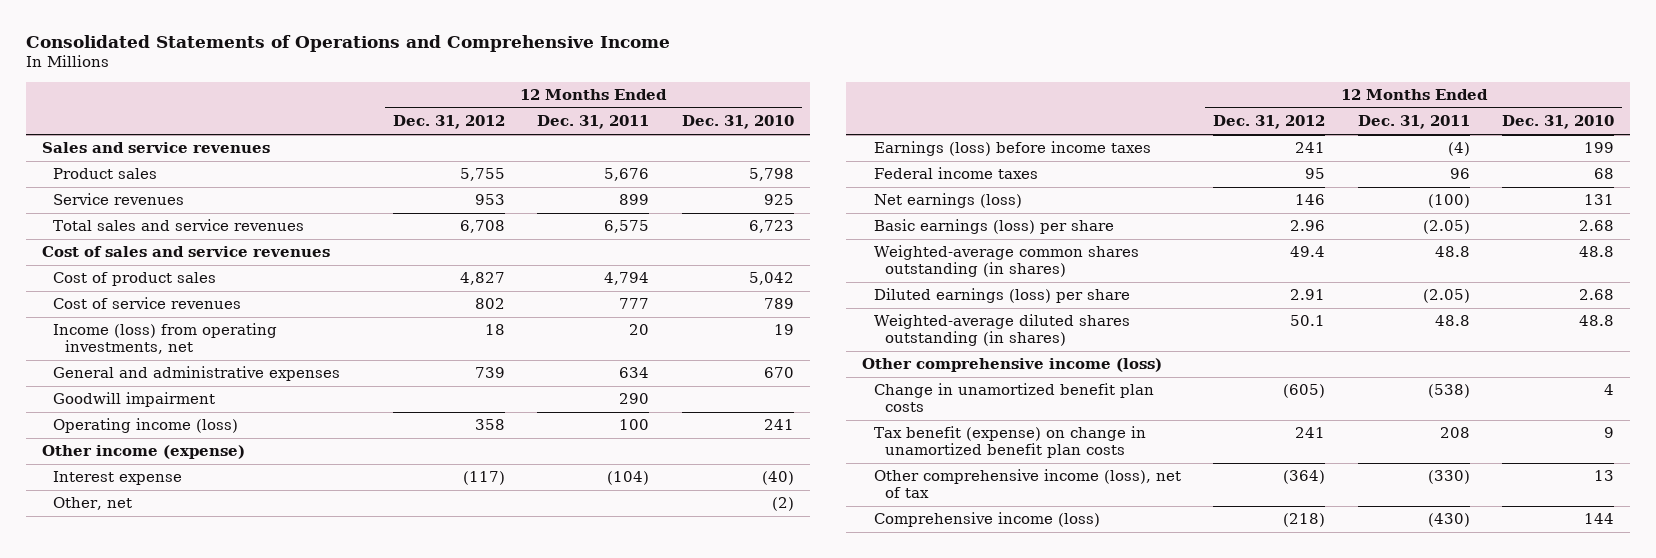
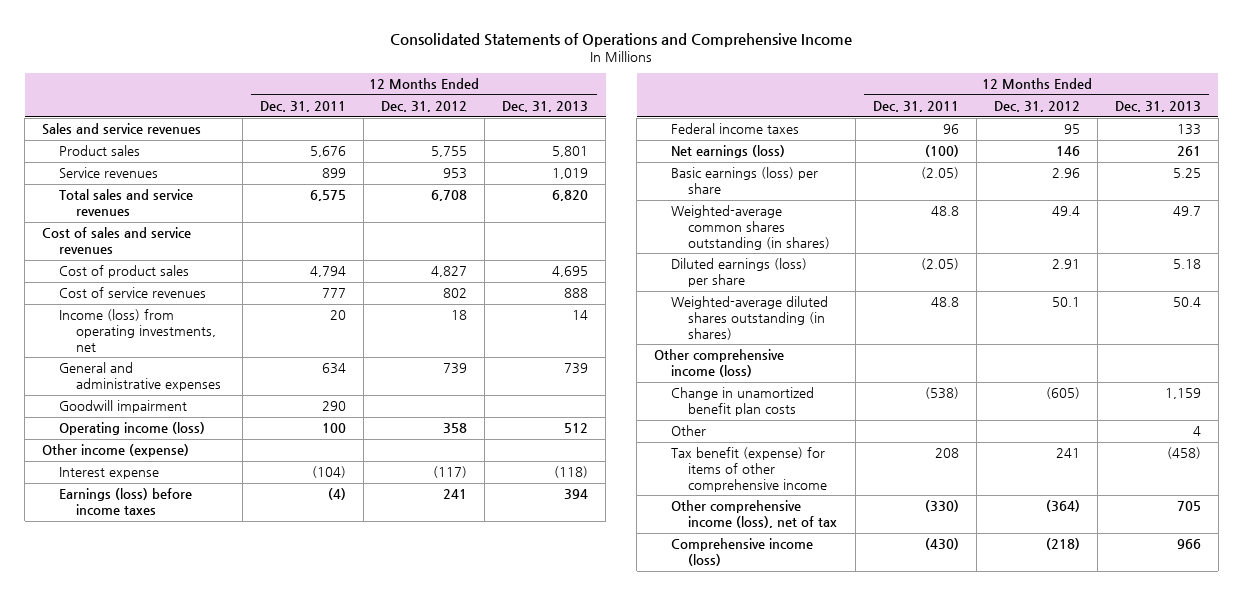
- | 12 Months Ended Dec. 31, 2012 | 12 Months Ended Dec. 31, 2011 | 12 Months Ended Dec. 31, 2010
+ | 12 Months Ended Dec. 31, 2011 | 12 Months Ended Dec. 31, 2012 | 12 Months Ended Dec. 31, 2013
- Other, net | | | (2)
- Tax benefit (expense) on change in unamortized benefit plan costs | 241 | 208 | 9
+ Other | | | 4
+ Tax benefit (expense) for items of other comprehensive income | 208 | 241 | (458)

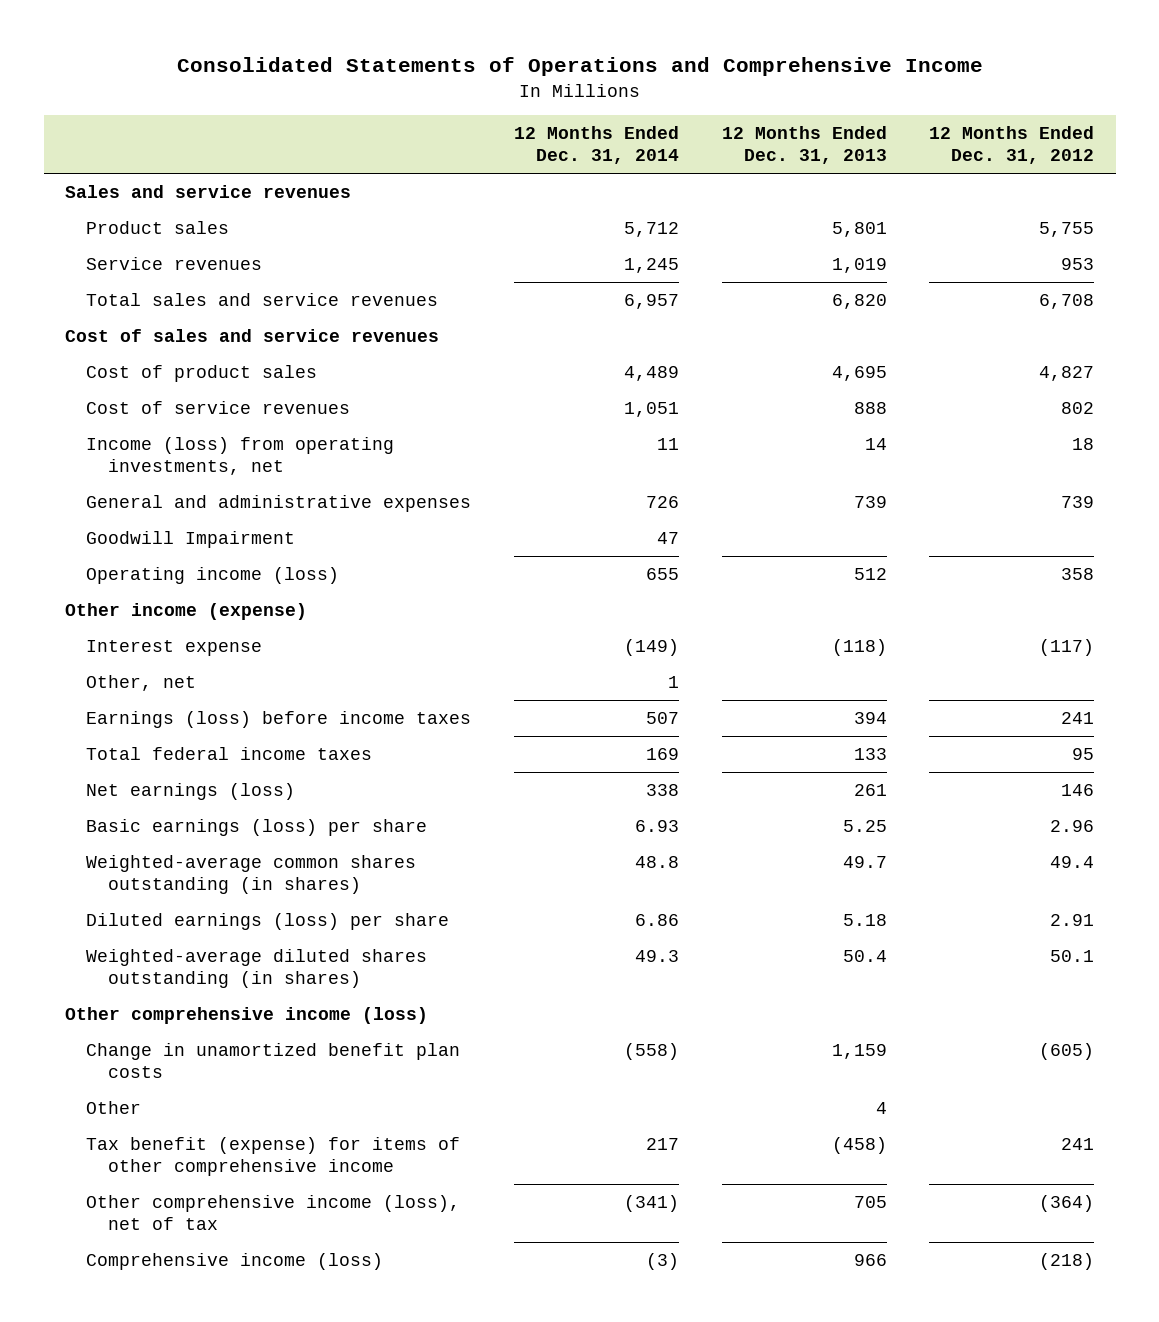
- | 12 Months Ended Dec. 31, 2011 | 12 Months Ended Dec. 31, 2012 | 12 Months Ended Dec. 31, 2013
+ | 12 Months Ended Dec. 31, 2014 | 12 Months Ended Dec. 31, 2013 | 12 Months Ended Dec. 31, 2012
- Goodwill impairment | 290 | |
+ Goodwill Impairment | 47 | |
+ Other, net | 1 | |
- Federal income taxes | 96 | 95 | 133
+ Total federal income taxes | 169 | 133 | 95

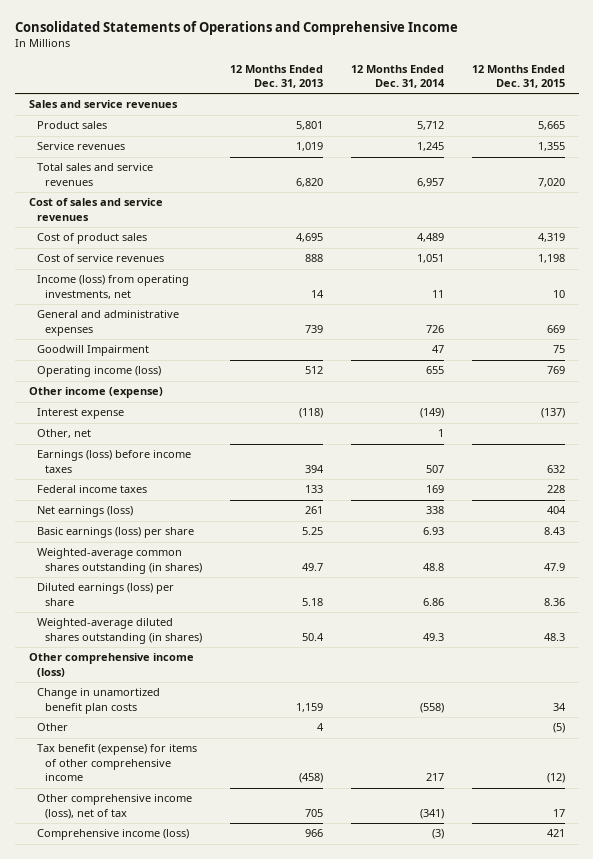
- | 12 Months Ended Dec. 31, 2014 | 12 Months Ended Dec. 31, 2013 | 12 Months Ended Dec. 31, 2012
+ | 12 Months Ended Dec. 31, 2013 | 12 Months Ended Dec. 31, 2014 | 12 Months Ended Dec. 31, 2015
- Total federal income taxes | 169 | 133 | 95
+ Federal income taxes | 133 | 169 | 228

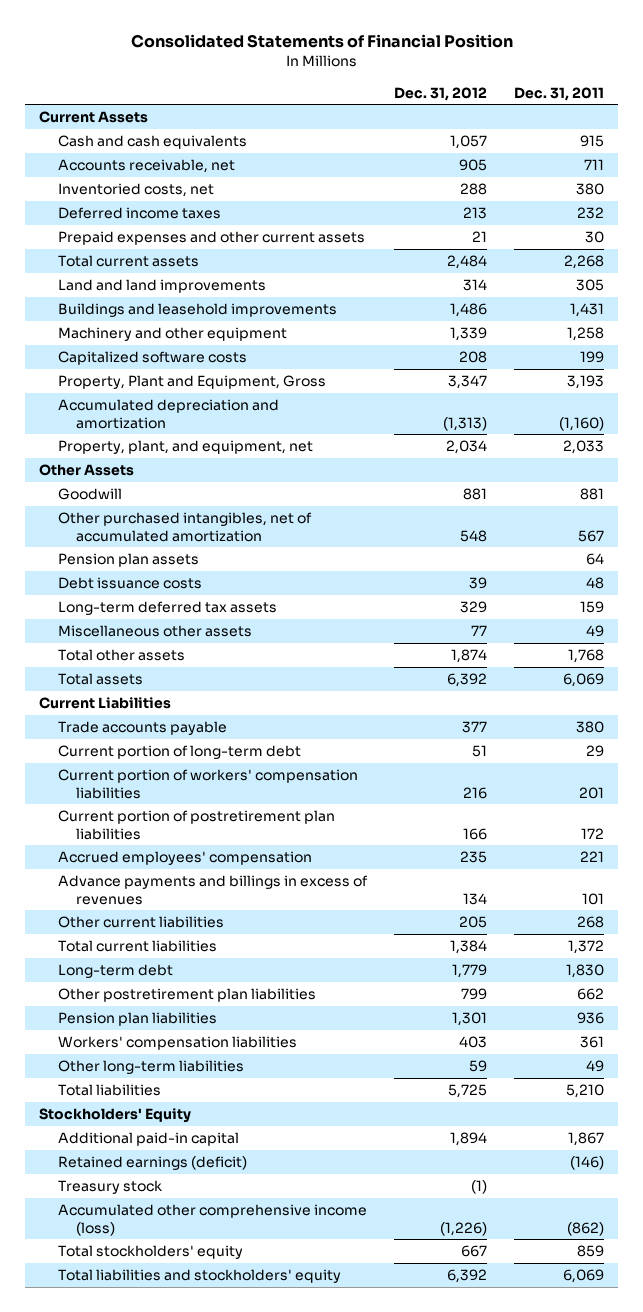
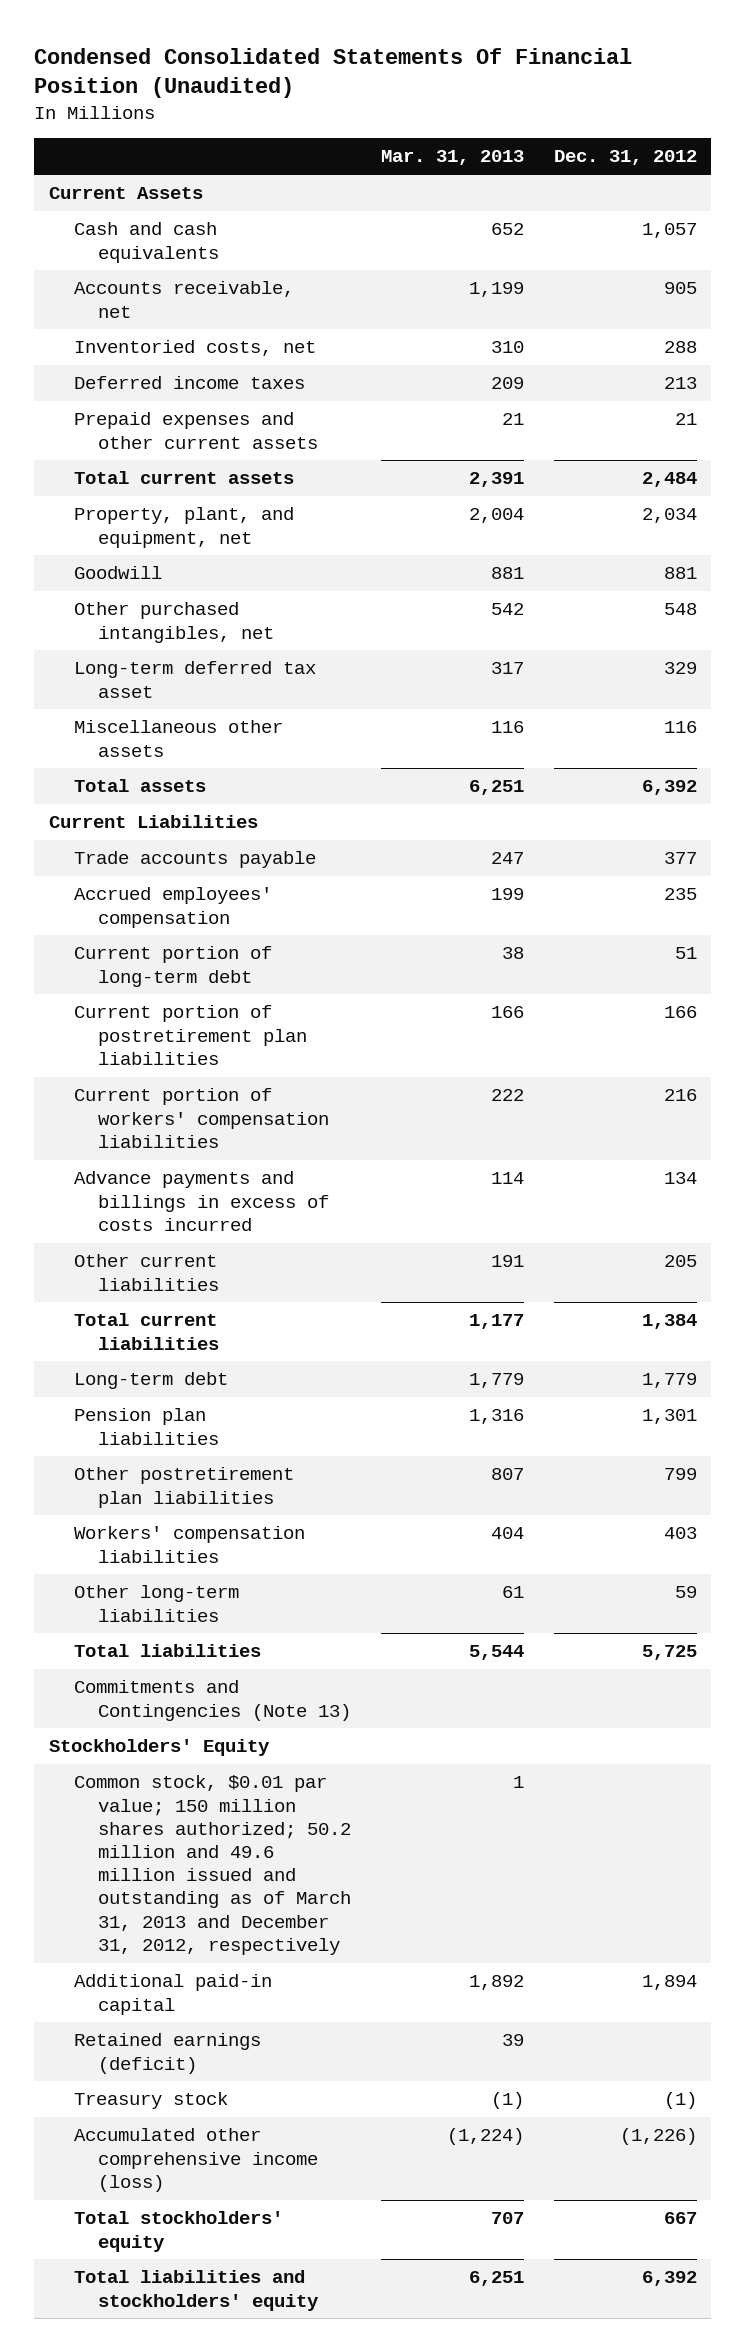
- Consolidated Statements of Financial Position
+ Condensed Consolidated Statements Of Financial Position (Unaudited)
- | Dec. 31, 2012 | Dec. 31, 2011
+ | Mar. 31, 2013 | Dec. 31, 2012
- Land and land improvements | 314 | 305
- Buildings and leasehold improvements | 1,486 | 1,431
- Machinery and other equipment | 1,339 | 1,258
- Capitalized software costs | 208 | 199
- Property, Plant and Equipment, Gross | 3,347 | 3,193
- Accumulated depreciation and amortization | (1,313) | (1,160)
- Other Assets
- Other purchased intangibles, net of accumulated amortization | 548 | 567
- Pension plan assets | | 64
- Debt issuance costs | 39 | 48
- Long-term deferred tax assets | 329 | 159
- Miscellaneous other assets | 77 | 49
- Total other assets | 1,874 | 1,768
+ Other purchased intangibles, net | 542 | 548
+ Long-term deferred tax asset | 317 | 329
+ Miscellaneous other assets | 116 | 116
moved up: Accrued employees' compensation | 199 | 235
- Advance payments and billings in excess of revenues | 134 | 101
moved down: Current portion of workers' compensation liabilities | 222 | 216
+ Advance payments and billings in excess of costs incurred | 114 | 134
moved down: Other postretirement plan liabilities | 807 | 799
+ Commitments and Contingencies (Note 13)
+ Common stock, $0.01 par value; 150 million shares authorized; 50.2 million and 49.6 million issued and outstanding as of March 31, 2013 and December 31, 2012, respectively | 1 |

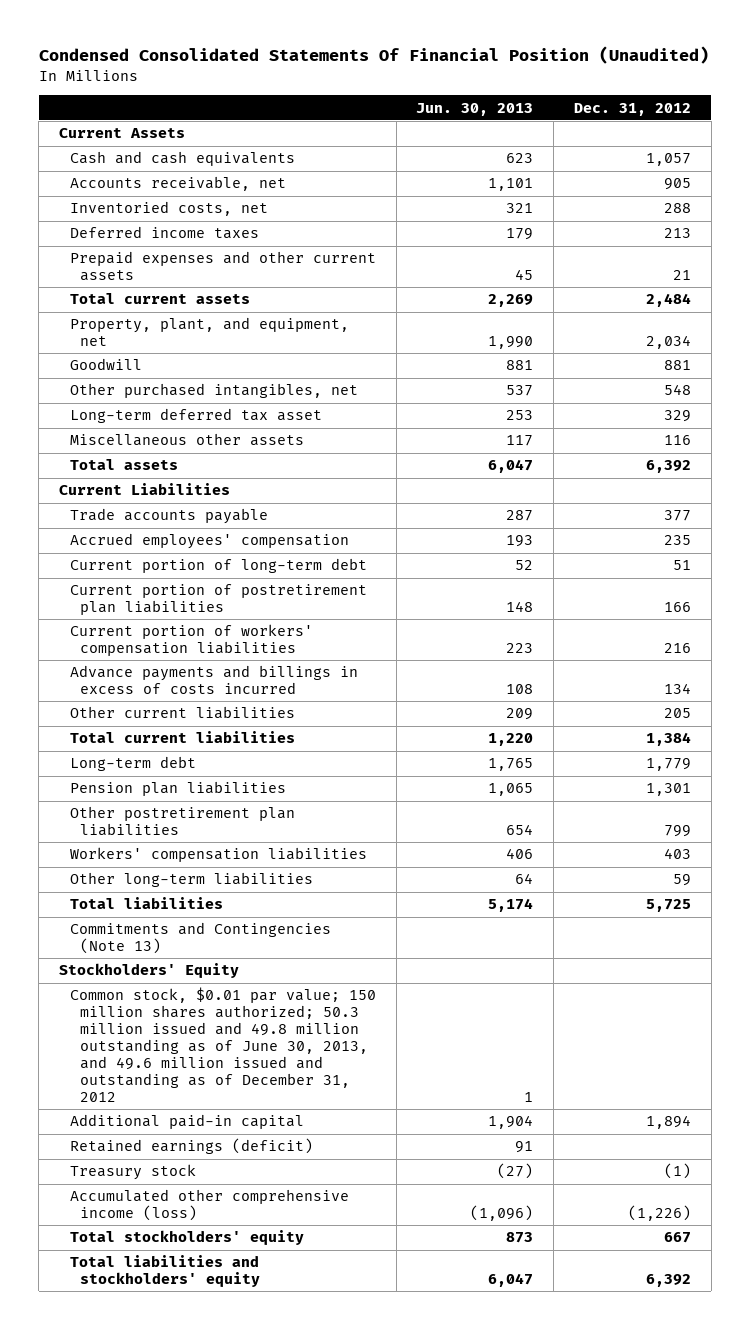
- | Mar. 31, 2013 | Dec. 31, 2012
+ | Jun. 30, 2013 | Dec. 31, 2012
- Common stock, $0.01 par value; 150 million shares authorized; 50.2 million and 49.6 million issued and outstanding as of March 31, 2013 and December 31, 2012, respectively | 1 |
+ Common stock, $0.01 par value; 150 million shares authorized; 50.3 million issued and 49.8 million outstanding as of June 30, 2013, and 49.6 million issued and outstanding as of December 31, 2012 | 1 |

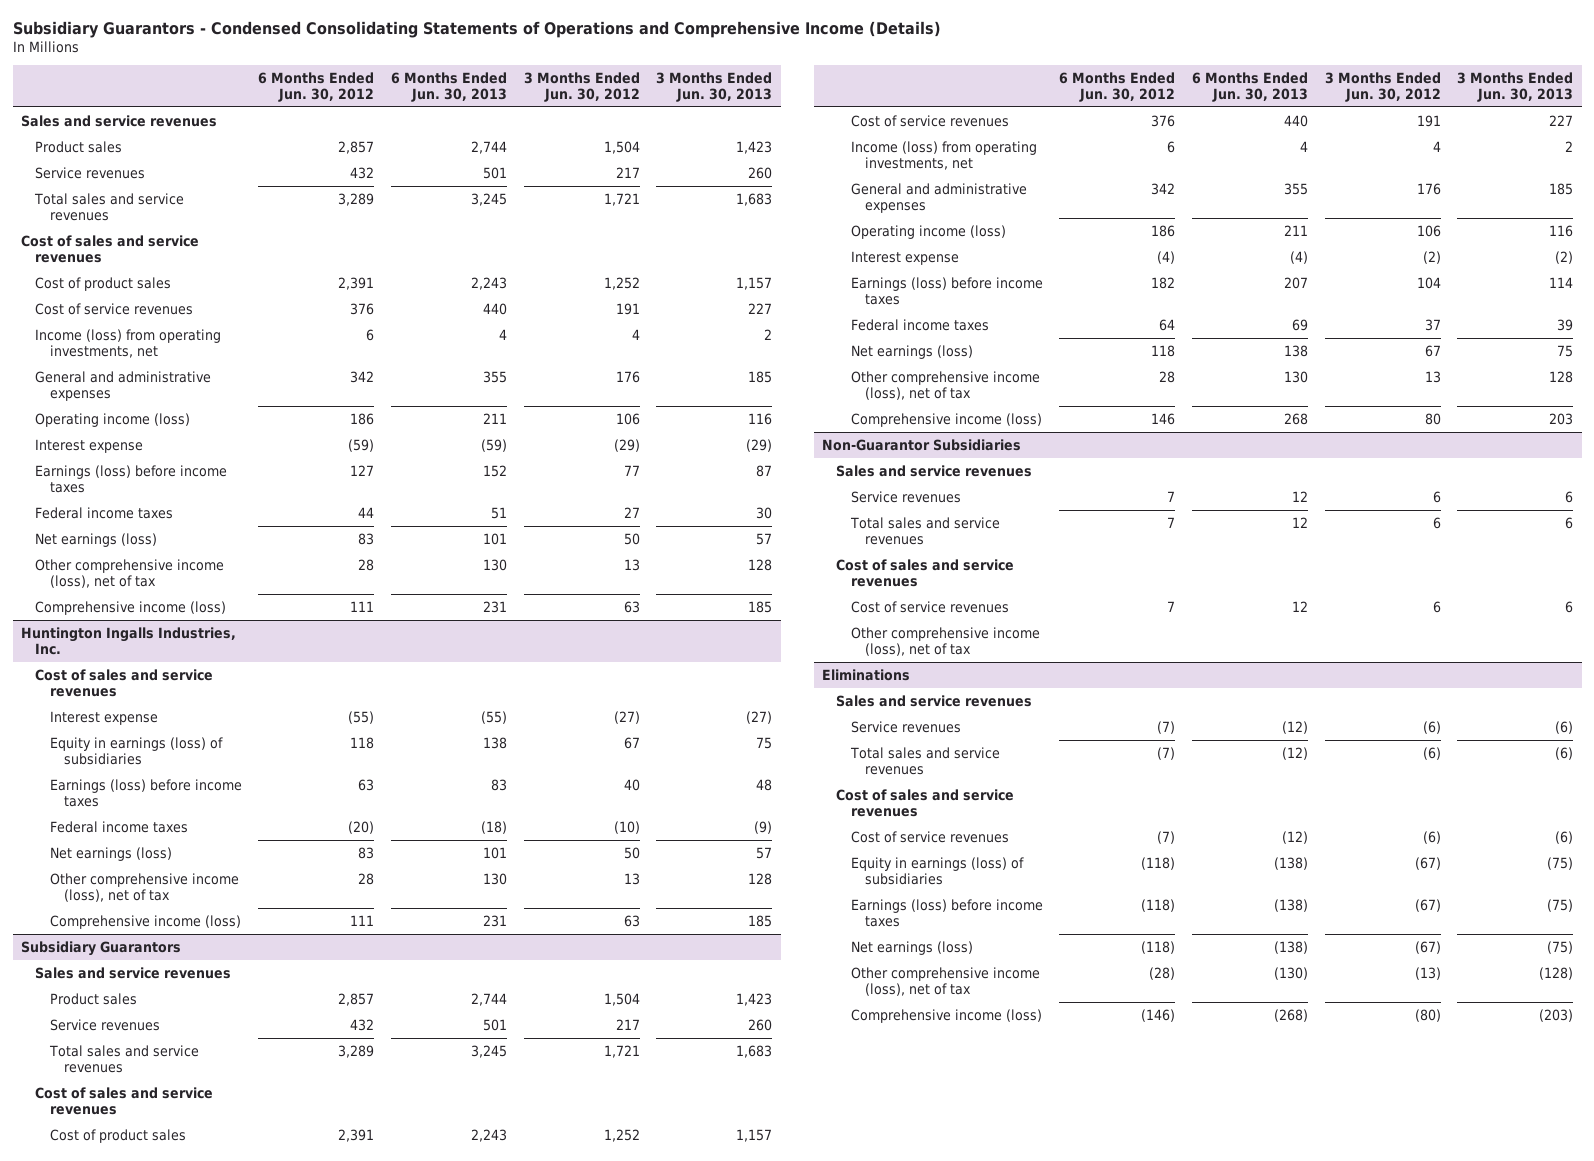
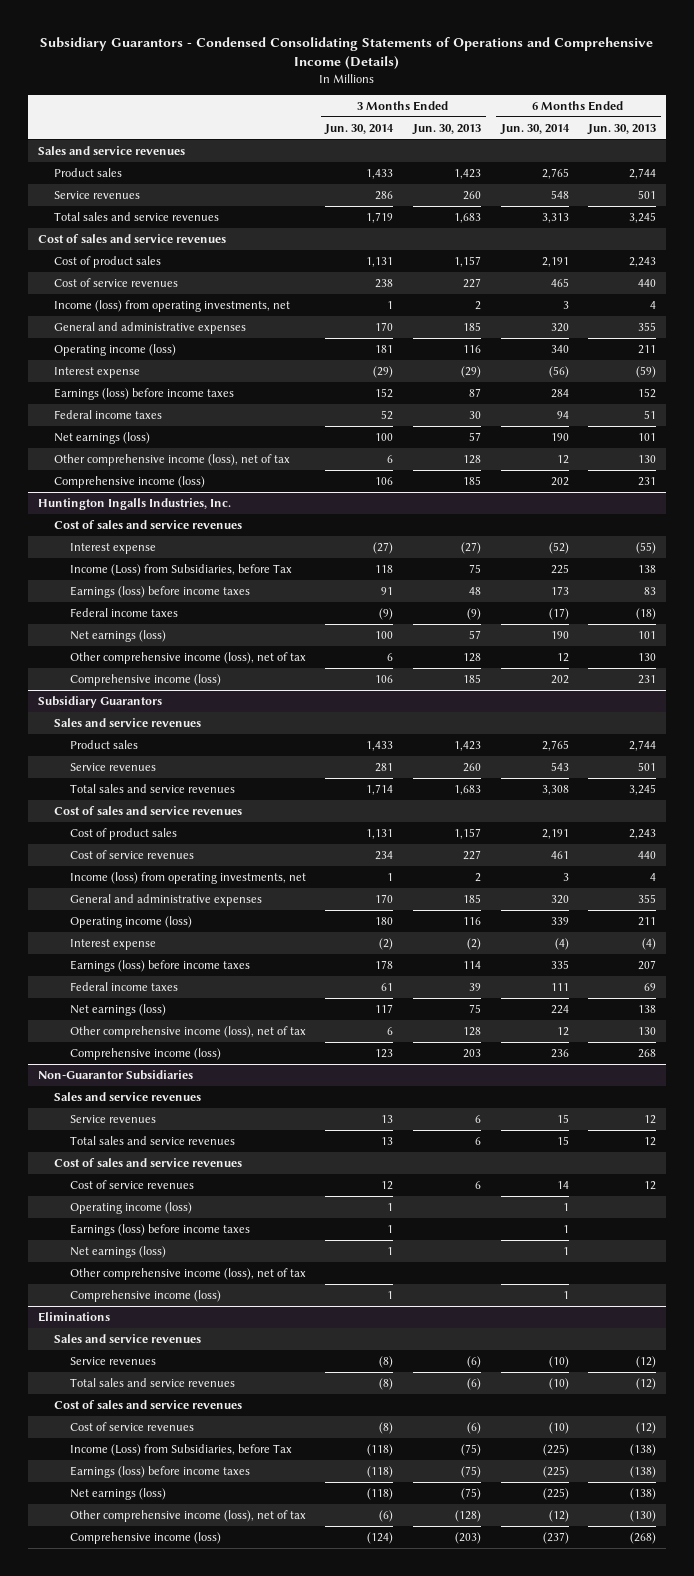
- | 6 Months Ended Jun. 30, 2012 | 6 Months Ended Jun. 30, 2013 | 3 Months Ended Jun. 30, 2012 | 3 Months Ended Jun. 30, 2013
+ | 3 Months Ended Jun. 30, 2014 | 3 Months Ended Jun. 30, 2013 | 6 Months Ended Jun. 30, 2014 | 6 Months Ended Jun. 30, 2013
@ Huntington Ingalls Industries, Inc.
- Equity in earnings (loss) of subsidiaries | 118 | 138 | 67 | 75
+ Income (Loss) from Subsidiaries, before Tax | 118 | 75 | 225 | 138
@ Non-Guarantor Subsidiaries
+ Operating income (loss) | 1 | | 1 |
+ Earnings (loss) before income taxes | 1 | | 1 |
+ Net earnings (loss) | 1 | | 1 |
+ Comprehensive income (loss) | 1 | | 1 |
@ Eliminations
- Equity in earnings (loss) of subsidiaries | (118) | (138) | (67) | (75)
+ Income (Loss) from Subsidiaries, before Tax | (118) | (75) | (225) | (138)

